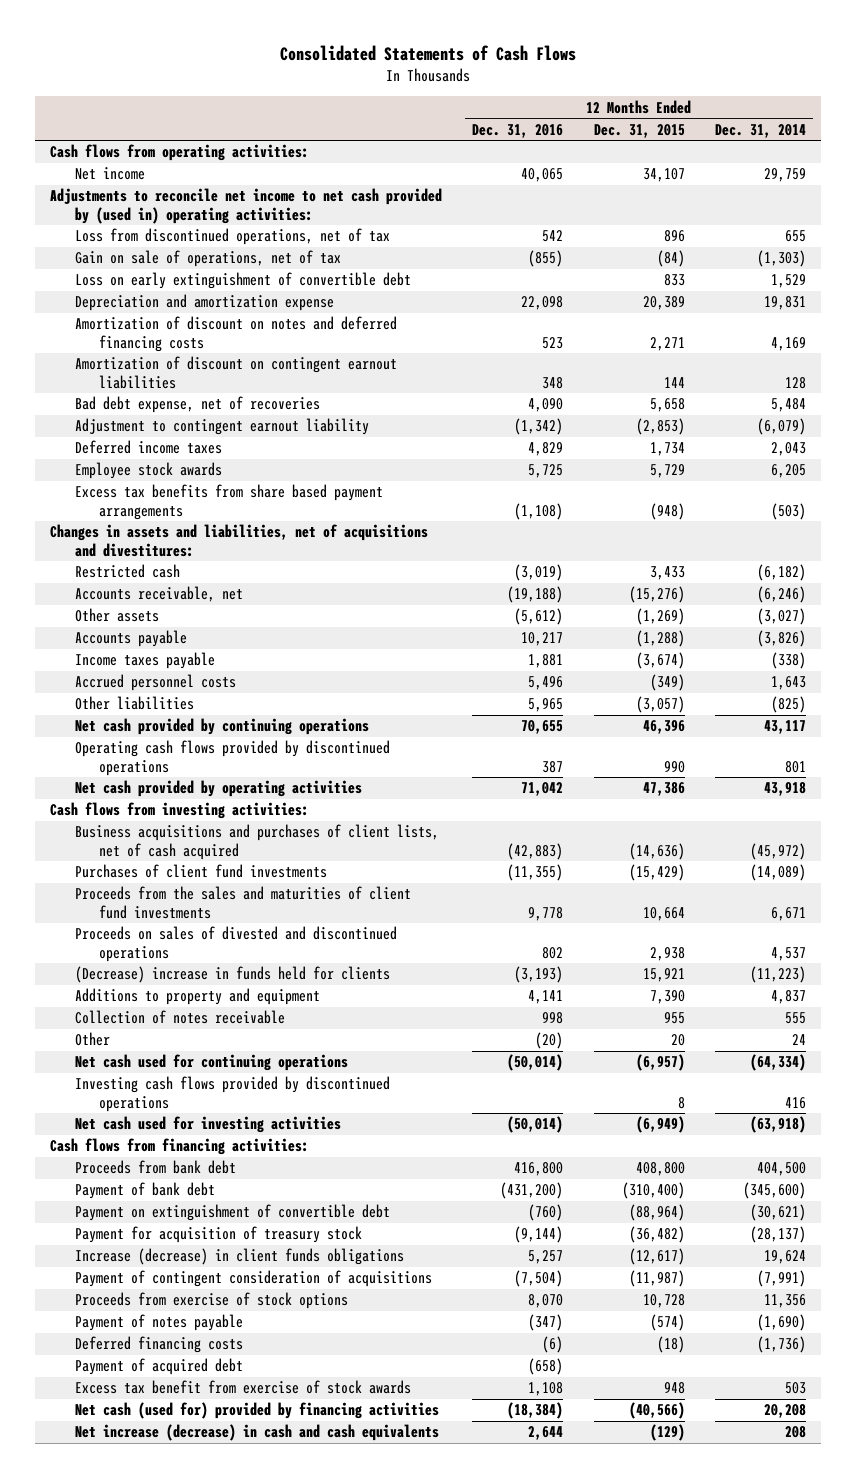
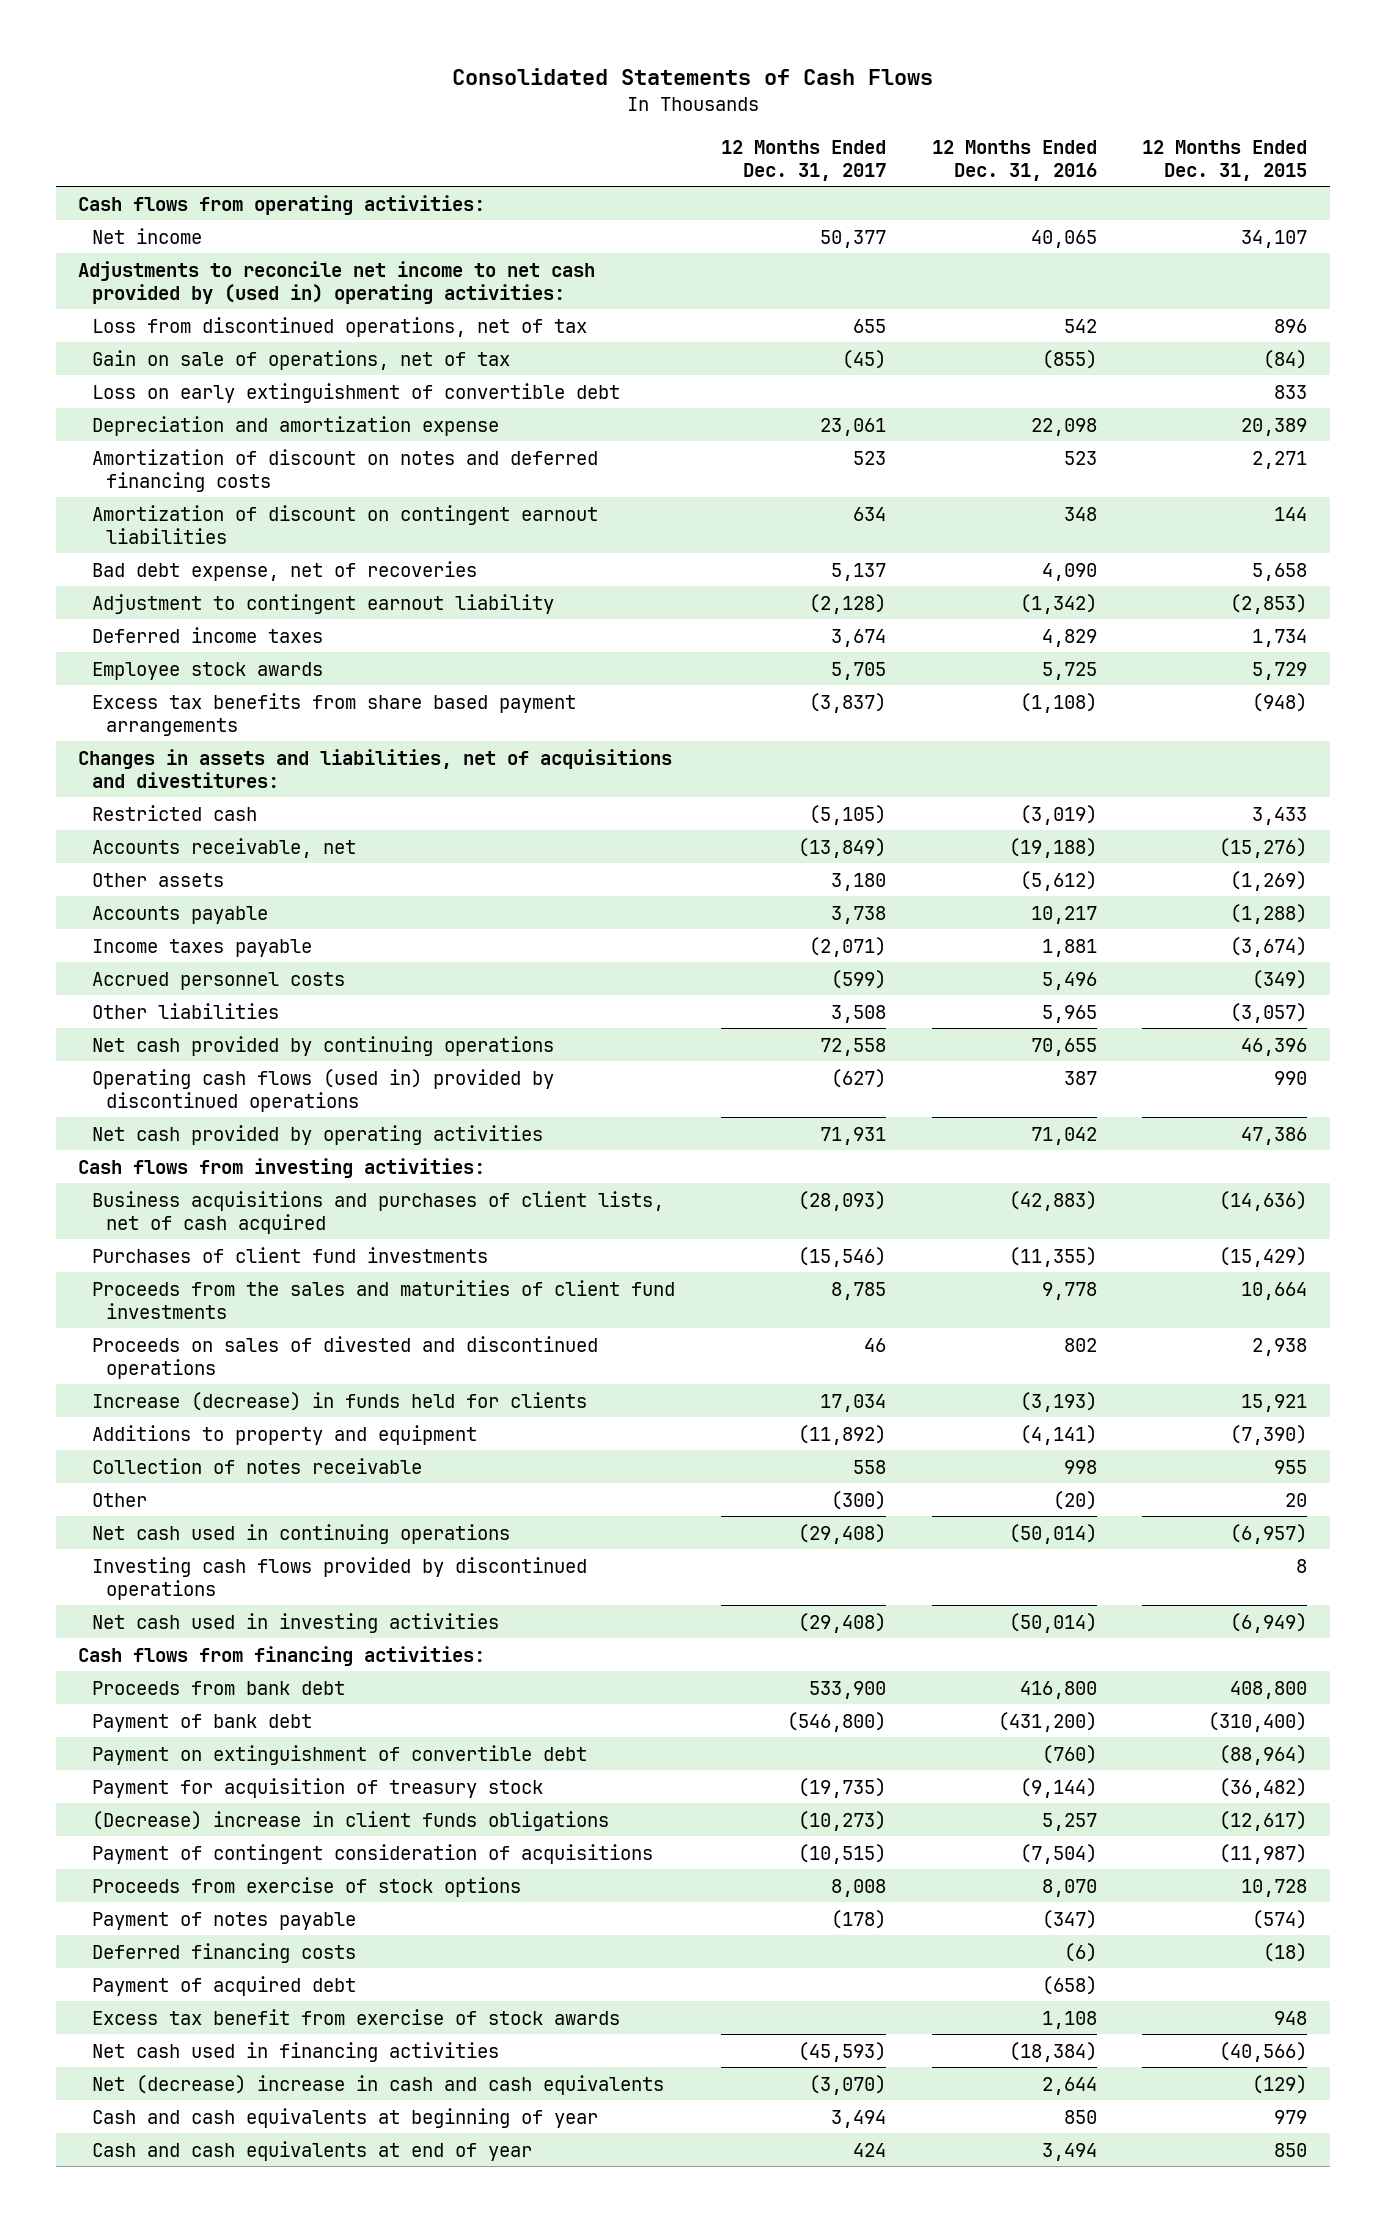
- | 12 Months Ended Dec. 31, 2016 | 12 Months Ended Dec. 31, 2015 | 12 Months Ended Dec. 31, 2014
+ | 12 Months Ended Dec. 31, 2017 | 12 Months Ended Dec. 31, 2016 | 12 Months Ended Dec. 31, 2015
- Operating cash flows provided by discontinued operations | 387 | 990 | 801
+ Operating cash flows (used in) provided by discontinued operations | (627) | 387 | 990
- (Decrease) increase in funds held for clients | (3,193) | 15,921 | (11,223)
- Additions to property and equipment | 4,141 | 7,390 | 4,837
+ Increase (decrease) in funds held for clients | 17,034 | (3,193) | 15,921
+ Additions to property and equipment | (11,892) | (4,141) | (7,390)
- Net cash used for continuing operations | (50,014) | (6,957) | (64,334)
+ Net cash used in continuing operations | (29,408) | (50,014) | (6,957)
- Net cash used for investing activities | (50,014) | (6,949) | (63,918)
+ Net cash used in investing activities | (29,408) | (50,014) | (6,949)
- Increase (decrease) in client funds obligations | 5,257 | (12,617) | 19,624
+ (Decrease) increase in client funds obligations | (10,273) | 5,257 | (12,617)
- Net cash (used for) provided by financing activities | (18,384) | (40,566) | 20,208
- Net increase (decrease) in cash and cash equivalents | 2,644 | (129) | 208
+ Net cash used in financing activities | (45,593) | (18,384) | (40,566)
+ Net (decrease) increase in cash and cash equivalents | (3,070) | 2,644 | (129)
+ Cash and cash equivalents at beginning of year | 3,494 | 850 | 979
+ Cash and cash equivalents at end of year | 424 | 3,494 | 850

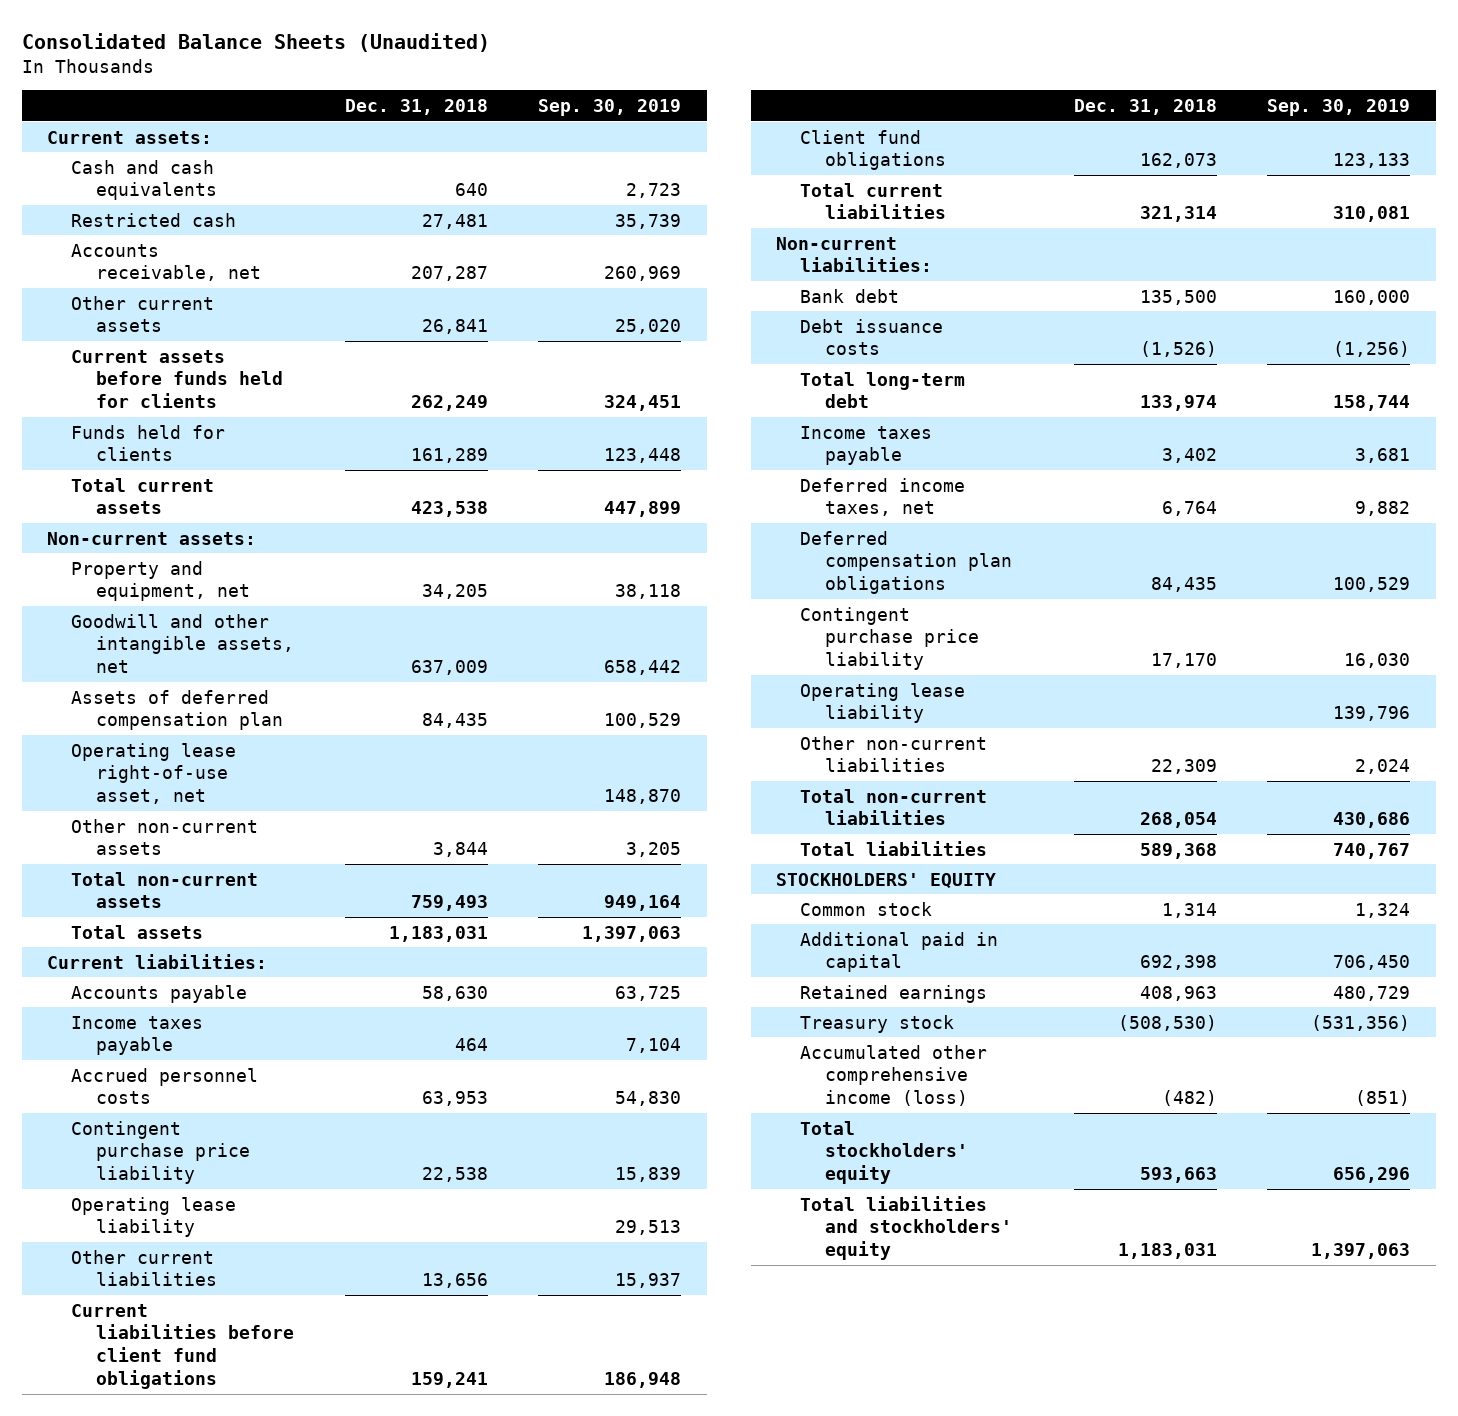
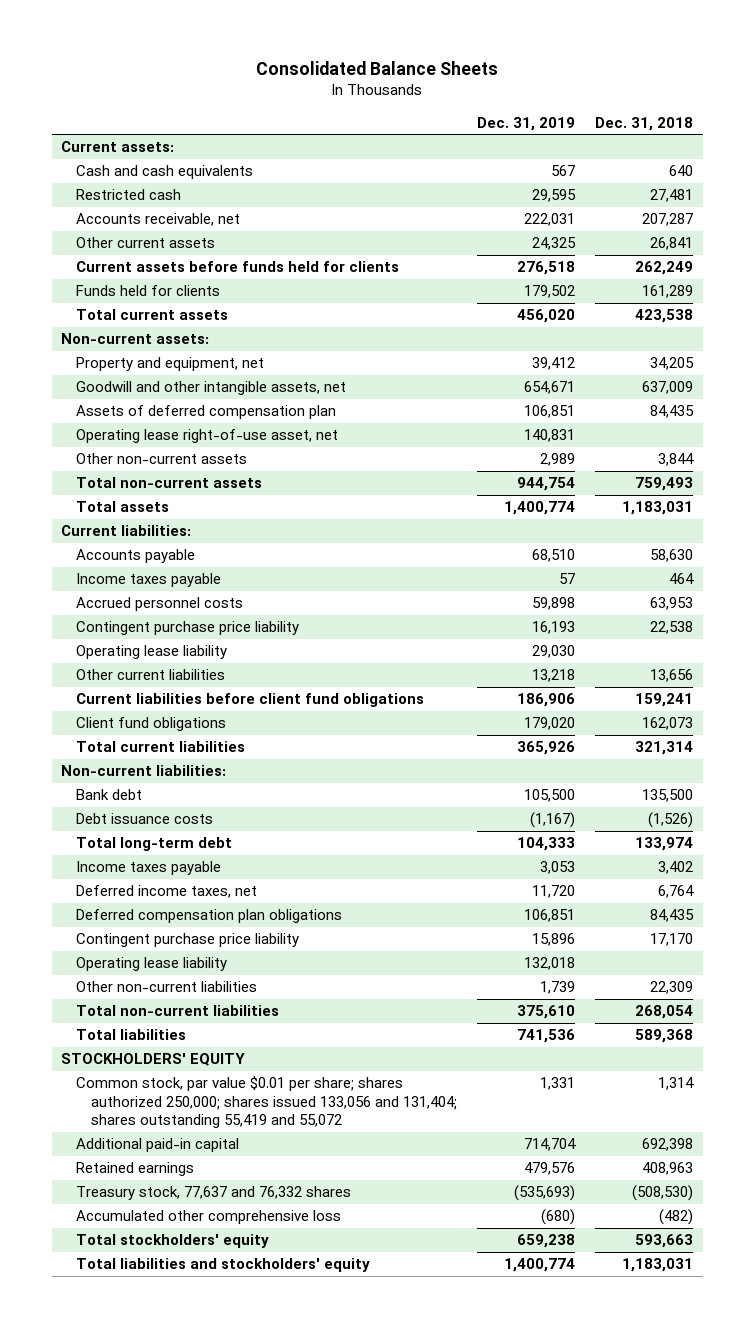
- Consolidated Balance Sheets (Unaudited)
+ Consolidated Balance Sheets
- | Dec. 31, 2018 | Sep. 30, 2019
+ | Dec. 31, 2019 | Dec. 31, 2018
- Common stock | 1,314 | 1,324
- Additional paid in capital | 692,398 | 706,450
+ Common stock, par value $0.01 per share; shares authorized 250,000; shares issued 133,056 and 131,404; shares outstanding 55,419 and 55,072 | 1,331 | 1,314
+ Additional paid-in capital | 714,704 | 692,398
- Treasury stock | (508,530) | (531,356)
- Accumulated other comprehensive income (loss) | (482) | (851)
+ Treasury stock, 77,637 and 76,332 shares | (535,693) | (508,530)
+ Accumulated other comprehensive loss | (680) | (482)

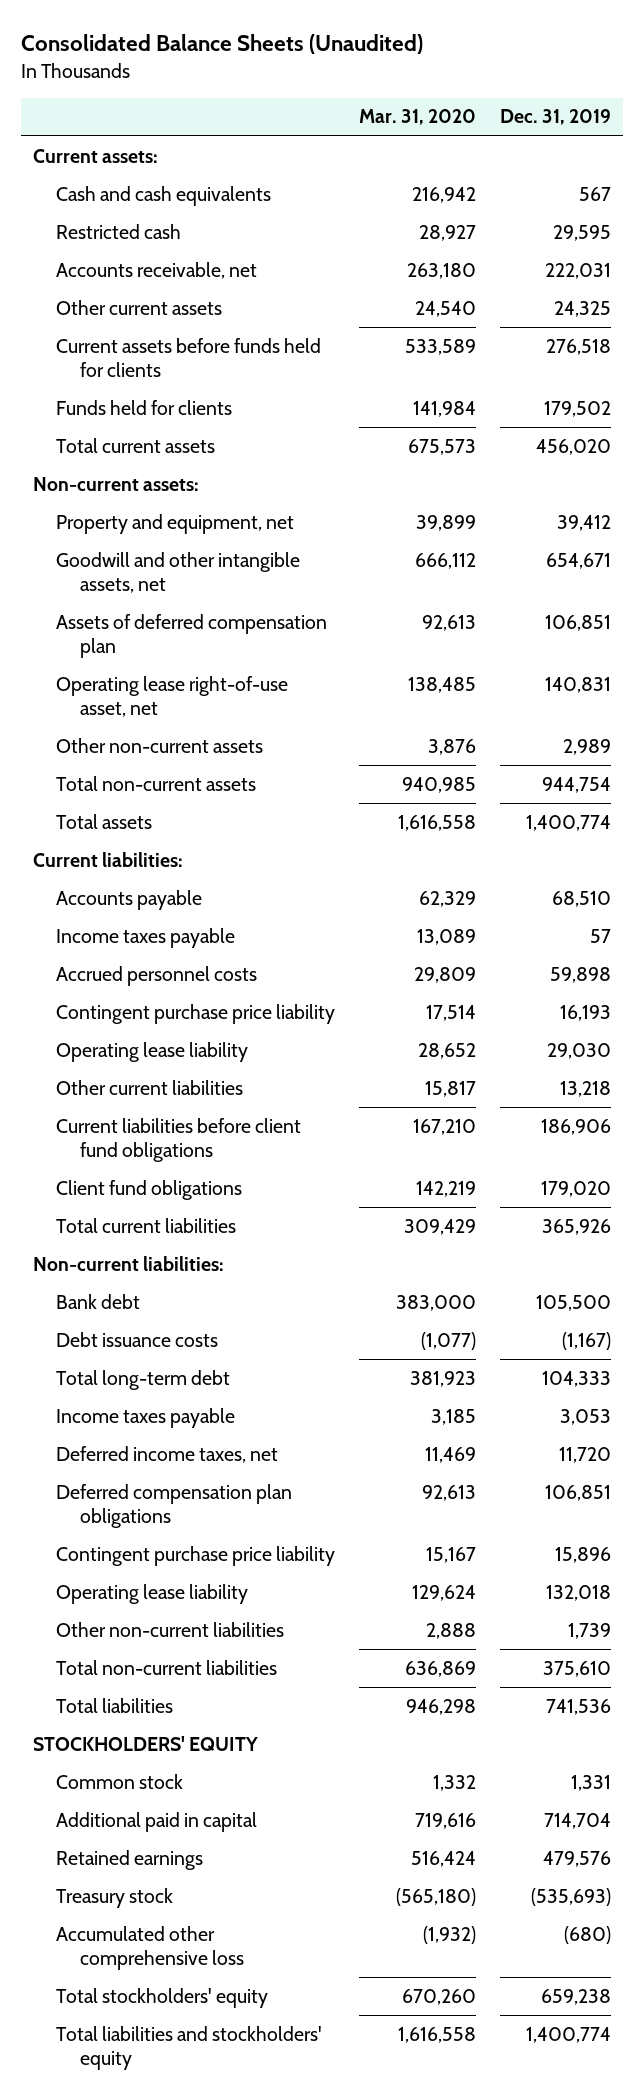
- Consolidated Balance Sheets
+ Consolidated Balance Sheets (Unaudited)
- | Dec. 31, 2019 | Dec. 31, 2018
+ | Mar. 31, 2020 | Dec. 31, 2019
- Common stock, par value $0.01 per share; shares authorized 250,000; shares issued 133,056 and 131,404; shares outstanding 55,419 and 55,072 | 1,331 | 1,314
- Additional paid-in capital | 714,704 | 692,398
+ Common stock | 1,332 | 1,331
+ Additional paid in capital | 719,616 | 714,704
- Treasury stock, 77,637 and 76,332 shares | (535,693) | (508,530)
+ Treasury stock | (565,180) | (535,693)

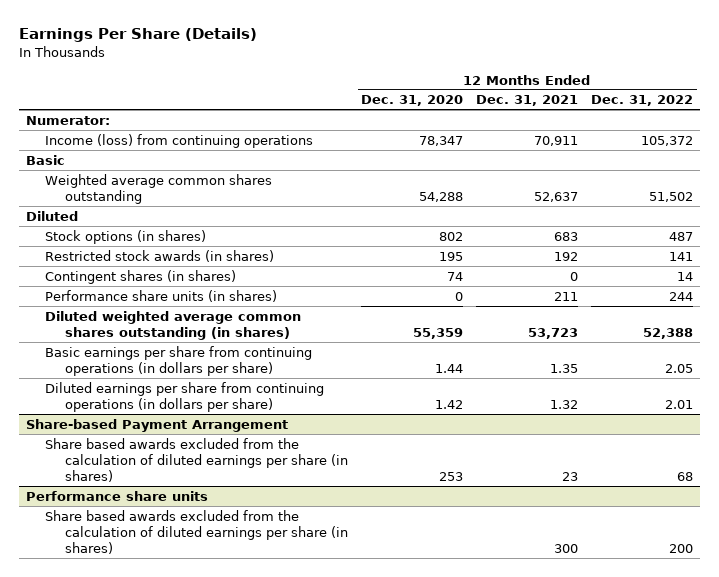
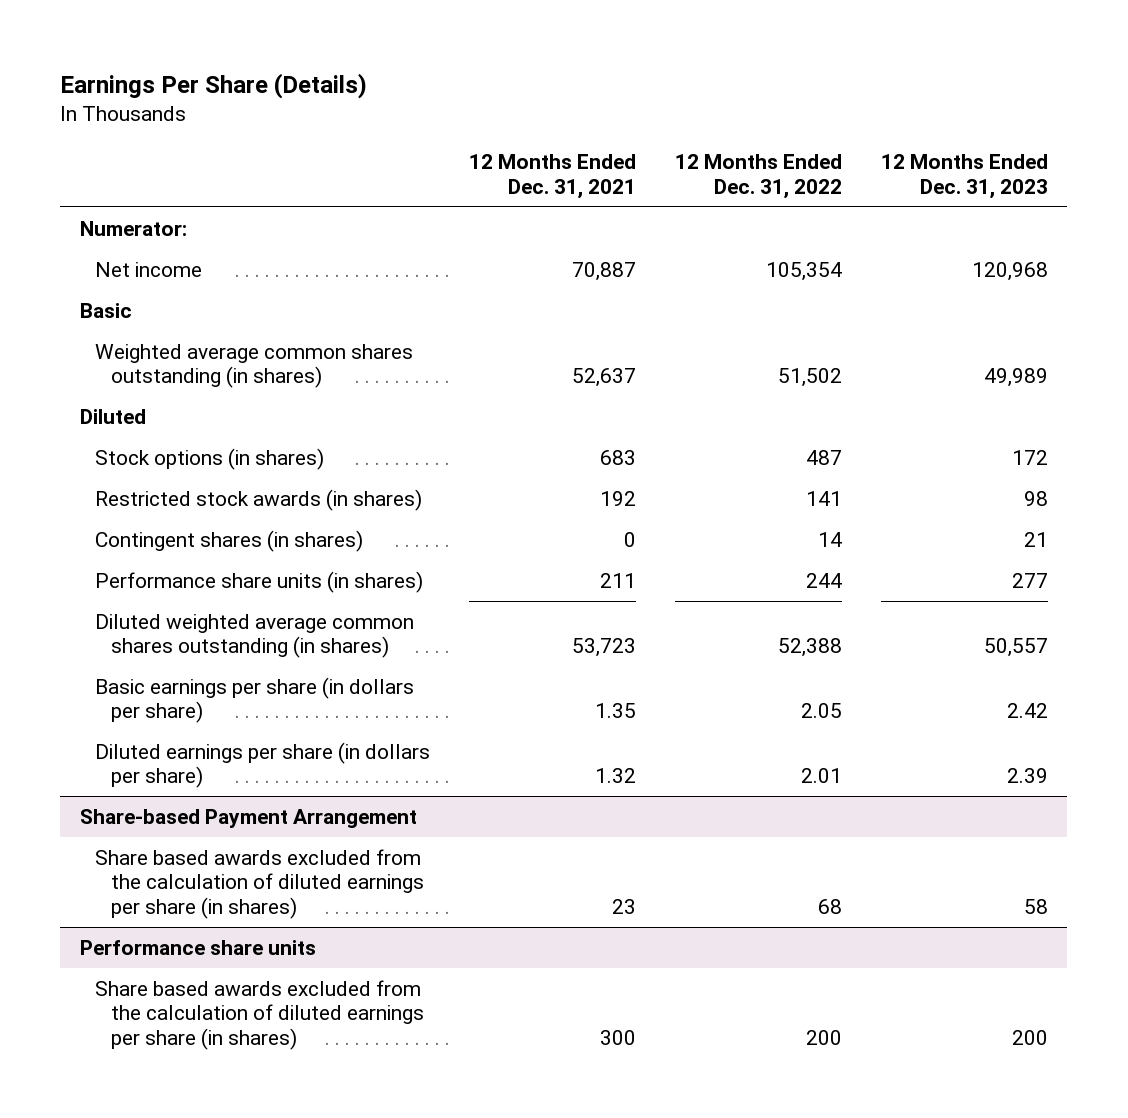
- | 12 Months Ended Dec. 31, 2020 | 12 Months Ended Dec. 31, 2021 | 12 Months Ended Dec. 31, 2022
+ | 12 Months Ended Dec. 31, 2021 | 12 Months Ended Dec. 31, 2022 | 12 Months Ended Dec. 31, 2023
- Income (loss) from continuing operations | 78,347 | 70,911 | 105,372
+ Net income | 70,887 | 105,354 | 120,968
- Weighted average common shares outstanding | 54,288 | 52,637 | 51,502
+ Weighted average common shares outstanding (in shares) | 52,637 | 51,502 | 49,989
- Basic earnings per share from continuing operations (in dollars per share) | 1.44 | 1.35 | 2.05
- Diluted earnings per share from continuing operations (in dollars per share) | 1.42 | 1.32 | 2.01
+ Basic earnings per share (in dollars per share) | 1.35 | 2.05 | 2.42
+ Diluted earnings per share (in dollars per share) | 1.32 | 2.01 | 2.39

